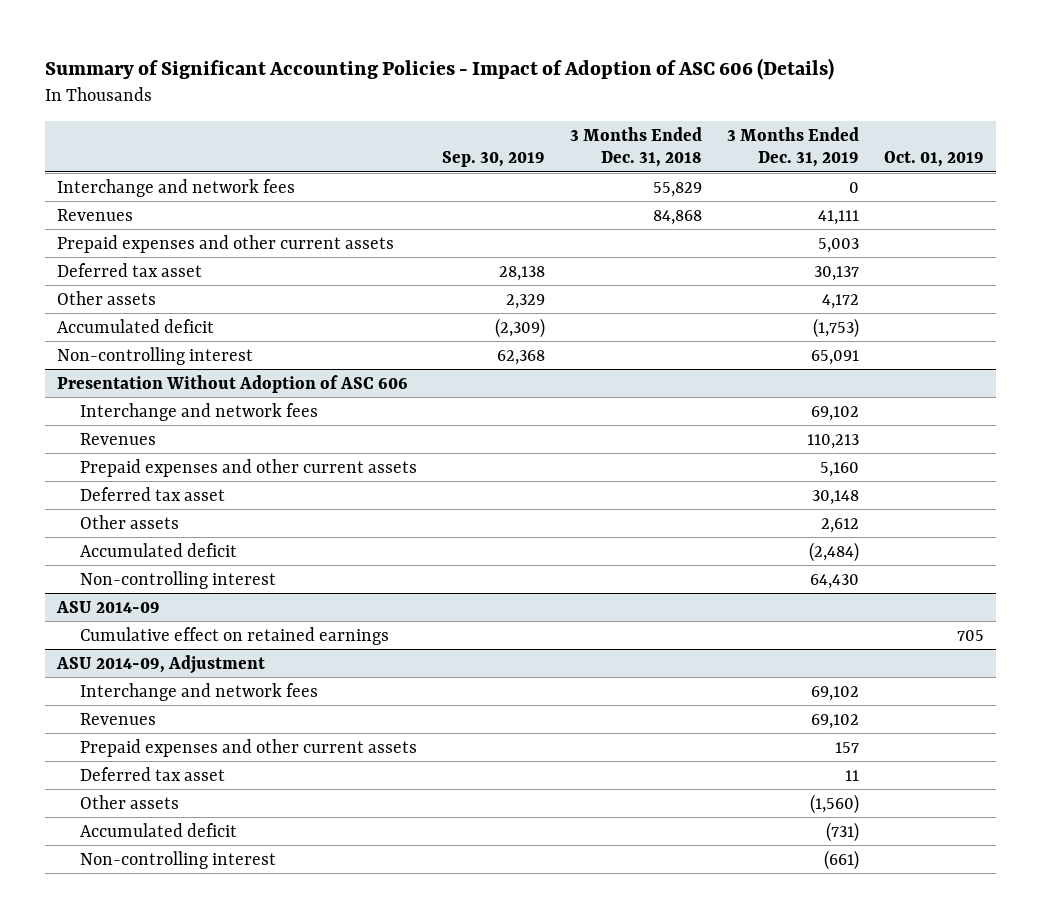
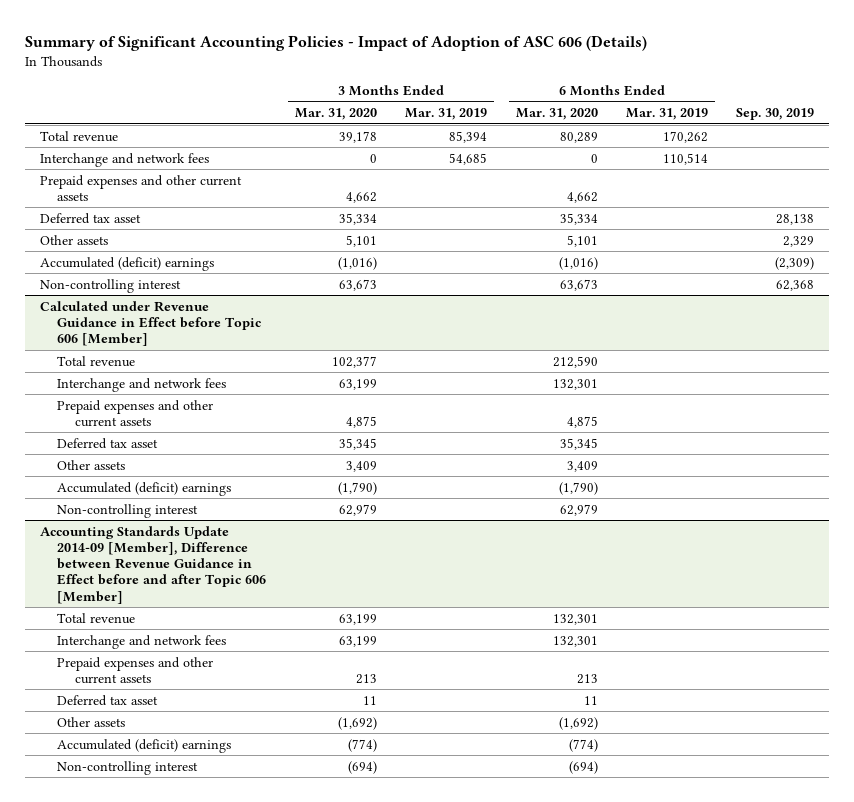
- | Sep. 30, 2019 | 3 Months Ended Dec. 31, 2018 | 3 Months Ended Dec. 31, 2019 | Oct. 01, 2019
+ | 3 Months Ended Mar. 31, 2020 | 3 Months Ended Mar. 31, 2019 | 6 Months Ended Mar. 31, 2020 | 6 Months Ended Mar. 31, 2019 | Sep. 30, 2019
+ Total revenue | 39,178 | 85,394 | 80,289 | 170,262 |
- Revenues | | 84,868 | 41,111 |
- Accumulated deficit | (2,309) | | (1,753) |
+ Accumulated (deficit) earnings | (1,016) | | (1,016) | | (2,309)
- Presentation Without Adoption of ASC 606
+ Calculated under Revenue Guidance in Effect before Topic 606 [Member]
+ Total revenue | 102,377 | | 212,590 | |
- Revenues | | | 110,213 |
- Accumulated deficit | | | (2,484) |
+ Accumulated (deficit) earnings | (1,790) | | (1,790) | |
- ASU 2014-09
- Cumulative effect on retained earnings | | | | 705
- ASU 2014-09, Adjustment
- Interchange and network fees | | | 69,102 |
- Revenues | | | 69,102 |
- Prepaid expenses and other current assets | | | 157 |
- Deferred tax asset | | | 11 |
- Other assets | | | (1,560) |
- Accumulated deficit | | | (731) |
- Non-controlling interest | | | (661) |
+ Accounting Standards Update 2014-09 [Member], Difference between Revenue Guidance in Effect before and after Topic 606 [Member]
+ Total revenue | 63,199 | | 132,301 | |
+ Interchange and network fees | 63,199 | | 132,301 | |
+ Prepaid expenses and other current assets | 213 | | 213 | |
+ Deferred tax asset | 11 | | 11 | |
+ Other assets | (1,692) | | (1,692) | |
+ Accumulated (deficit) earnings | (774) | | (774) | |
+ Non-controlling interest | (694) | | (694) | |

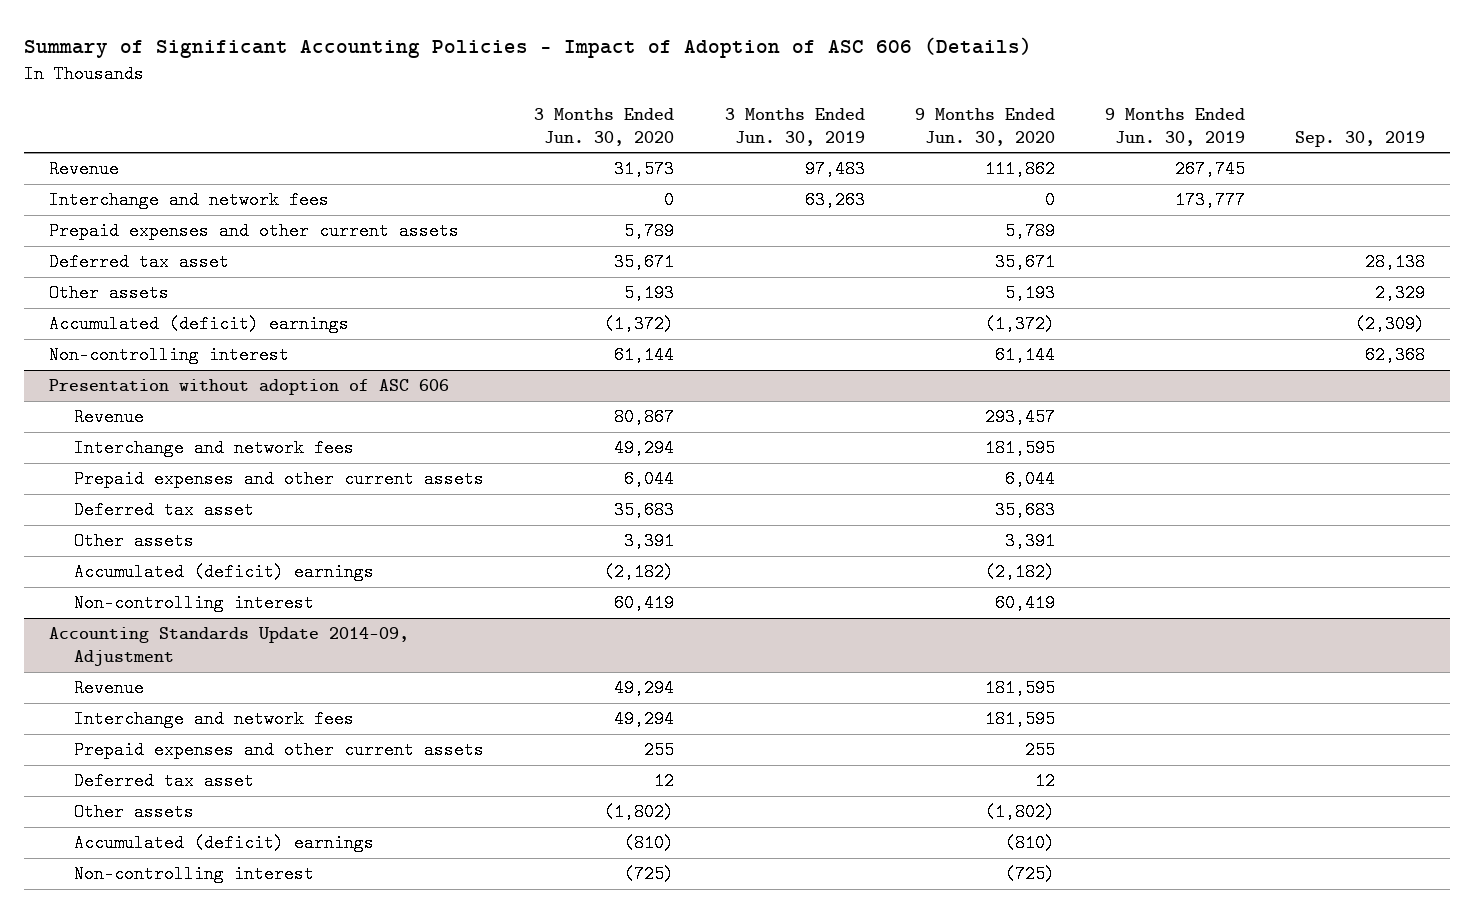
- | 3 Months Ended Mar. 31, 2020 | 3 Months Ended Mar. 31, 2019 | 6 Months Ended Mar. 31, 2020 | 6 Months Ended Mar. 31, 2019 | Sep. 30, 2019
+ | 3 Months Ended Jun. 30, 2020 | 3 Months Ended Jun. 30, 2019 | 9 Months Ended Jun. 30, 2020 | 9 Months Ended Jun. 30, 2019 | Sep. 30, 2019
- Total revenue | 39,178 | 85,394 | 80,289 | 170,262 |
+ Revenue | 31,573 | 97,483 | 111,862 | 267,745 |
- Calculated under Revenue Guidance in Effect before Topic 606 [Member]
- Total revenue | 102,377 | | 212,590 | |
+ Presentation without adoption of ASC 606
+ Revenue | 80,867 | | 293,457 | |
- Accounting Standards Update 2014-09 [Member], Difference between Revenue Guidance in Effect before and after Topic 606 [Member]
- Total revenue | 63,199 | | 132,301 | |
- Interchange and network fees | 63,199 | | 132,301 | |
- Prepaid expenses and other current assets | 213 | | 213 | |
- Deferred tax asset | 11 | | 11 | |
- Other assets | (1,692) | | (1,692) | |
- Accumulated (deficit) earnings | (774) | | (774) | |
- Non-controlling interest | (694) | | (694) | |
+ Accounting Standards Update 2014-09, Adjustment
+ Revenue | 49,294 | | 181,595 | |
+ Interchange and network fees | 49,294 | | 181,595 | |
+ Prepaid expenses and other current assets | 255 | | 255 | |
+ Deferred tax asset | 12 | | 12 | |
+ Other assets | (1,802) | | (1,802) | |
+ Accumulated (deficit) earnings | (810) | | (810) | |
+ Non-controlling interest | (725) | | (725) | |

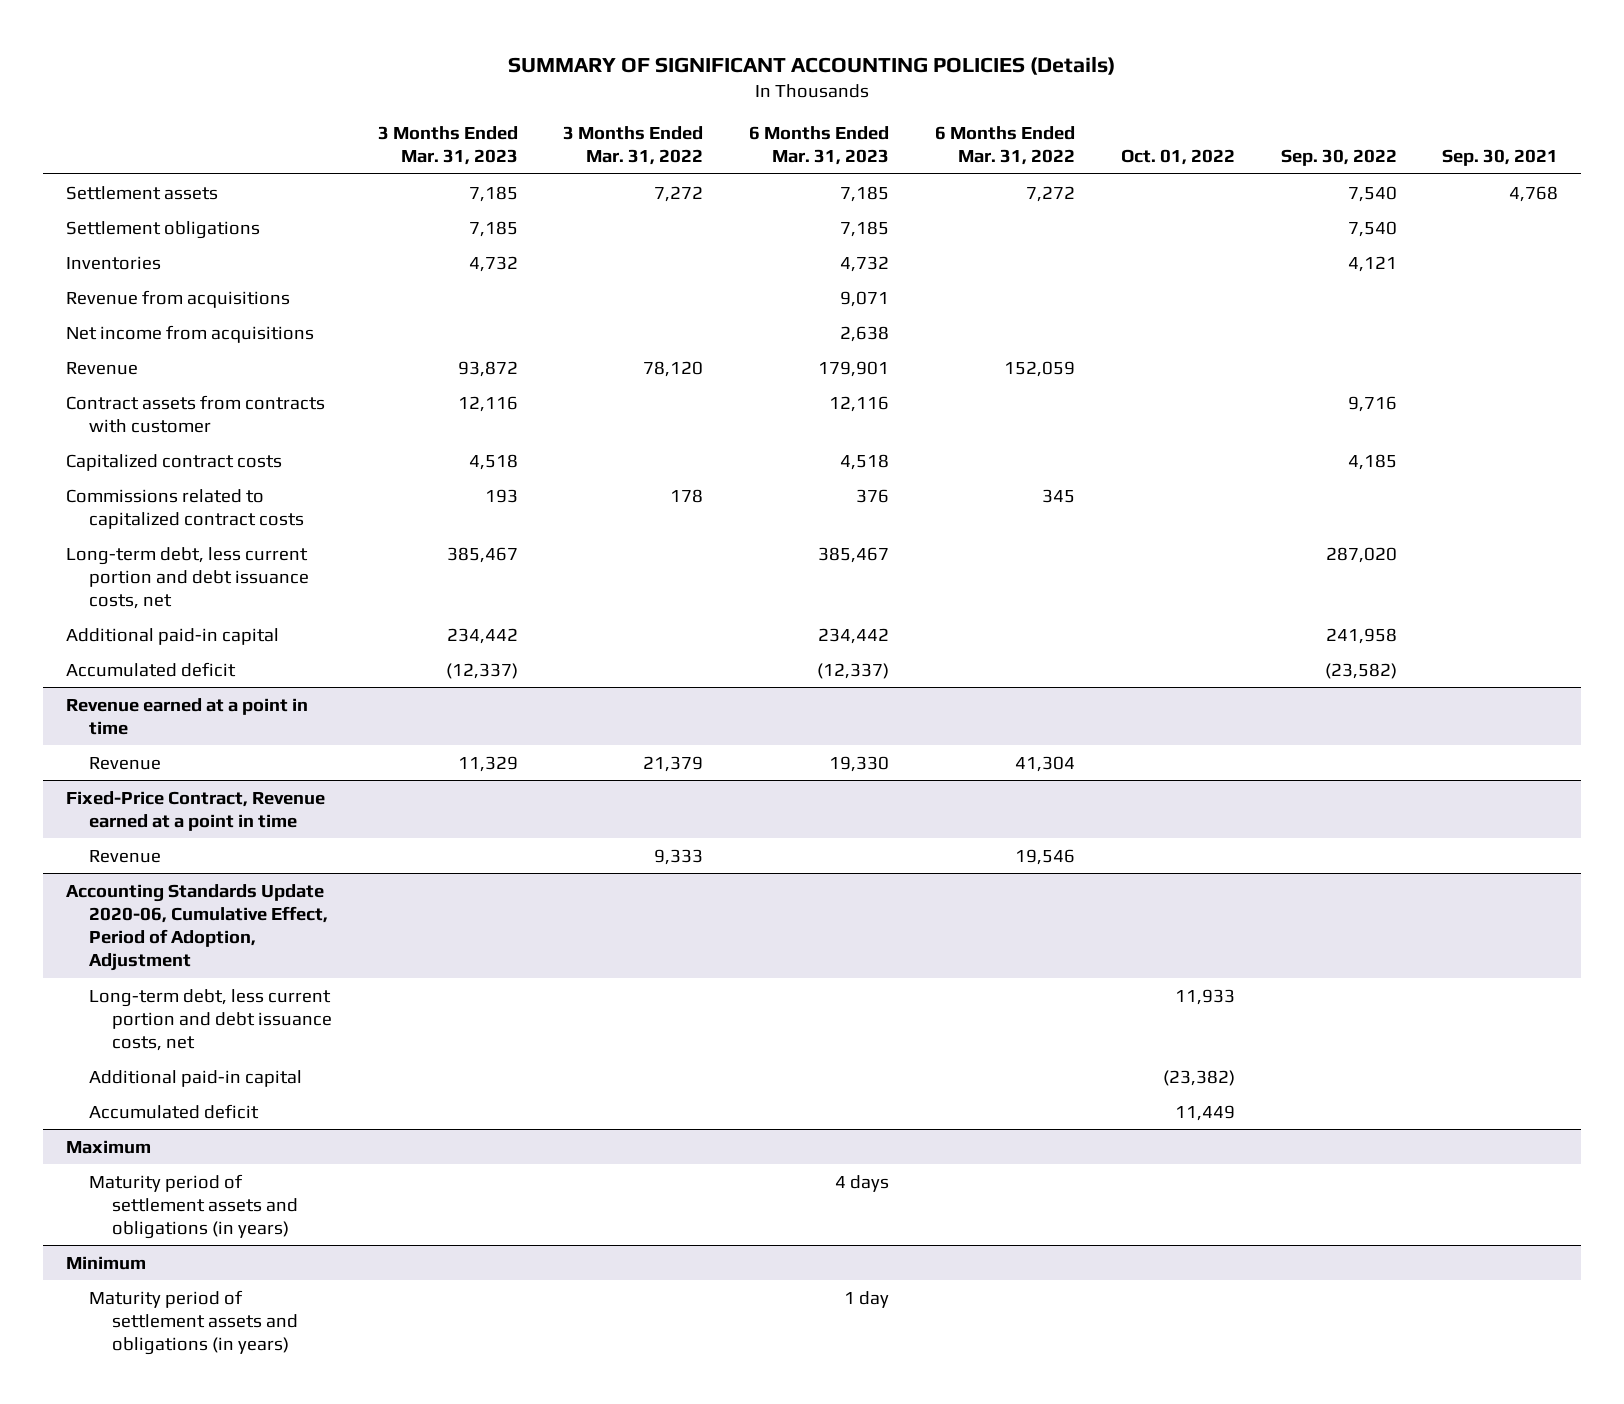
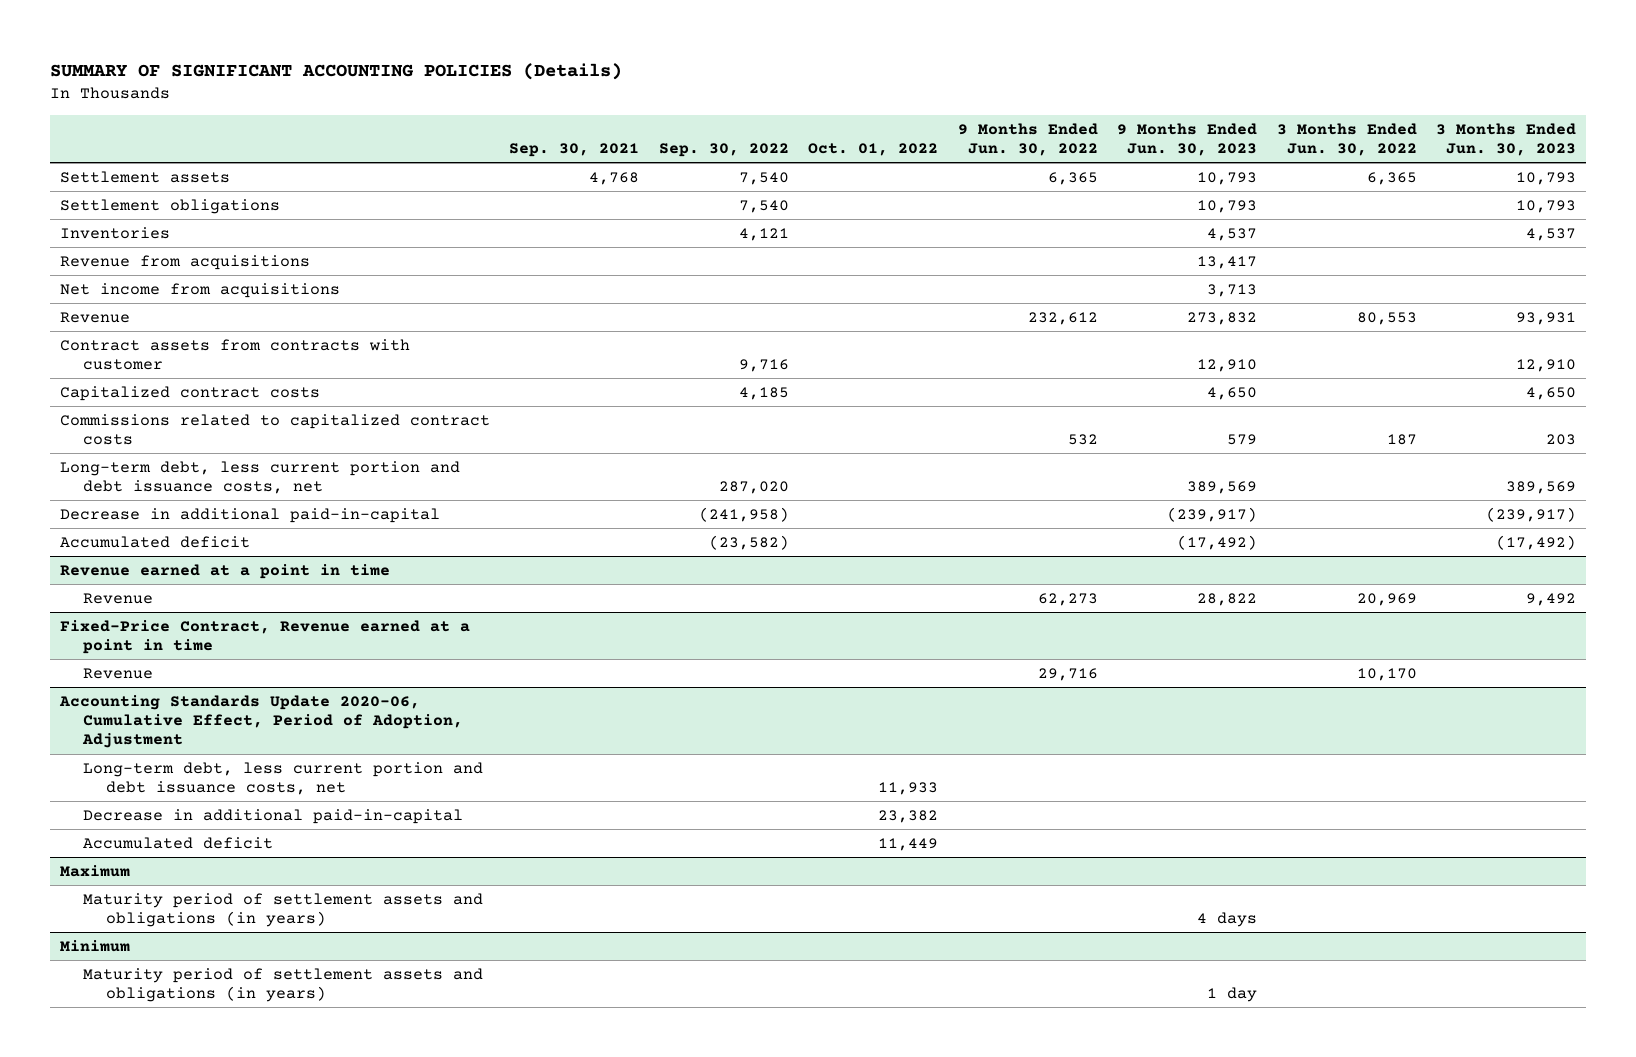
- | 3 Months Ended Mar. 31, 2023 | 3 Months Ended Mar. 31, 2022 | 6 Months Ended Mar. 31, 2023 | 6 Months Ended Mar. 31, 2022 | Oct. 01, 2022 | Sep. 30, 2022 | Sep. 30, 2021
+ | Sep. 30, 2021 | Sep. 30, 2022 | Oct. 01, 2022 | 9 Months Ended Jun. 30, 2022 | 9 Months Ended Jun. 30, 2023 | 3 Months Ended Jun. 30, 2022 | 3 Months Ended Jun. 30, 2023
- Additional paid-in capital | 234,442 | | 234,442 | | | 241,958 |
+ Decrease in additional paid-in-capital | | (241,958) | | | (239,917) | | (239,917)
@ Accounting Standards Update 2020-06, Cumulative Effect, Period of Adoption, Adjustment
- Additional paid-in capital | | | | | (23,382) | |
+ Decrease in additional paid-in-capital | | | 23,382 | | | |

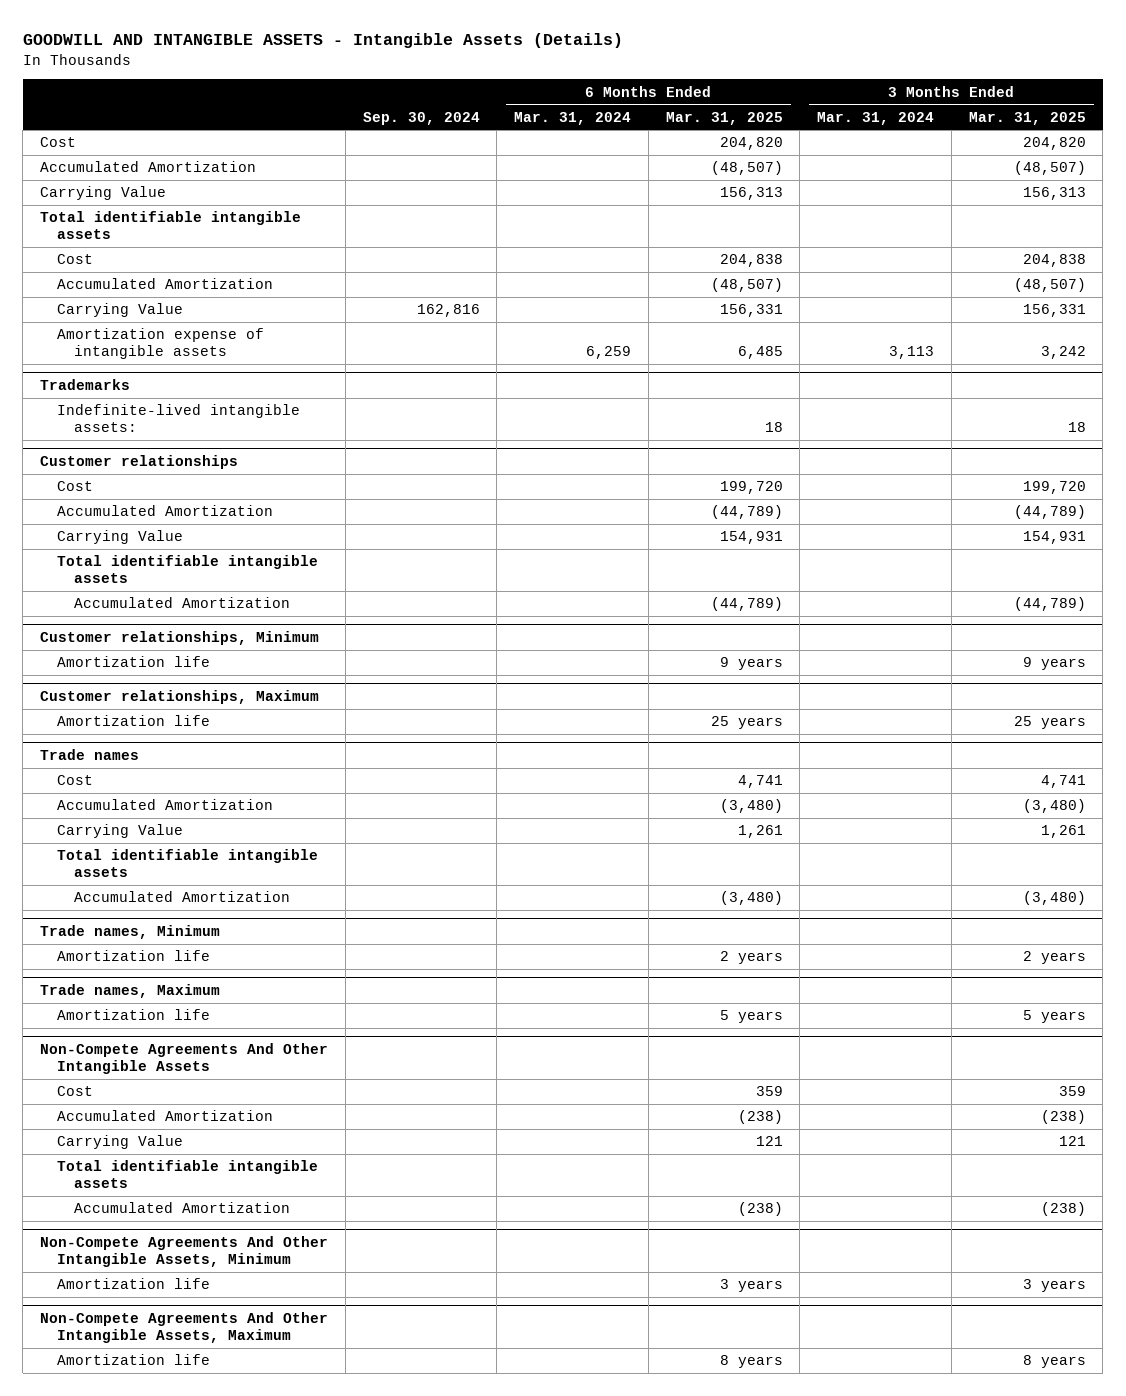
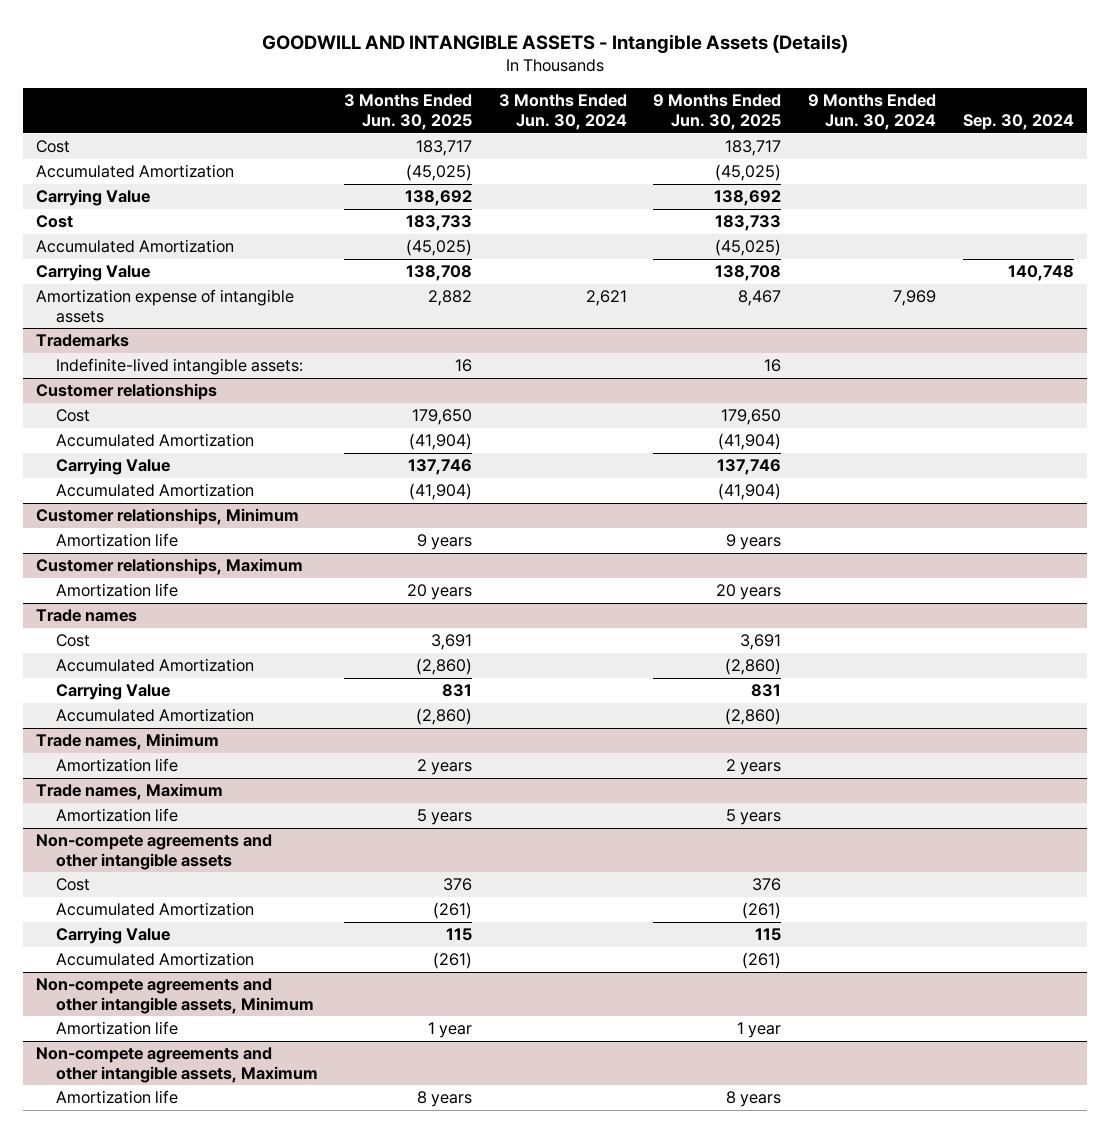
- | Sep. 30, 2024 | 6 Months Ended Mar. 31, 2024 | 6 Months Ended Mar. 31, 2025 | 3 Months Ended Mar. 31, 2024 | 3 Months Ended Mar. 31, 2025
+ | 3 Months Ended Jun. 30, 2025 | 3 Months Ended Jun. 30, 2024 | 9 Months Ended Jun. 30, 2025 | 9 Months Ended Jun. 30, 2024 | Sep. 30, 2024
- Total identifiable intangible assets
- Carrying Value | 162,816 | | 156,331 | | 156,331
+ Carrying Value | 138,708 | | 138,708 | | 140,748
@ Customer relationships
- Total identifiable intangible assets
@ Trade names
- Total identifiable intangible assets
- Non-Compete Agreements And Other Intangible Assets
+ Non-compete agreements and other intangible assets
- Total identifiable intangible assets
- Non-Compete Agreements And Other Intangible Assets, Minimum
+ Non-compete agreements and other intangible assets, Minimum
- Non-Compete Agreements And Other Intangible Assets, Maximum
+ Non-compete agreements and other intangible assets, Maximum

